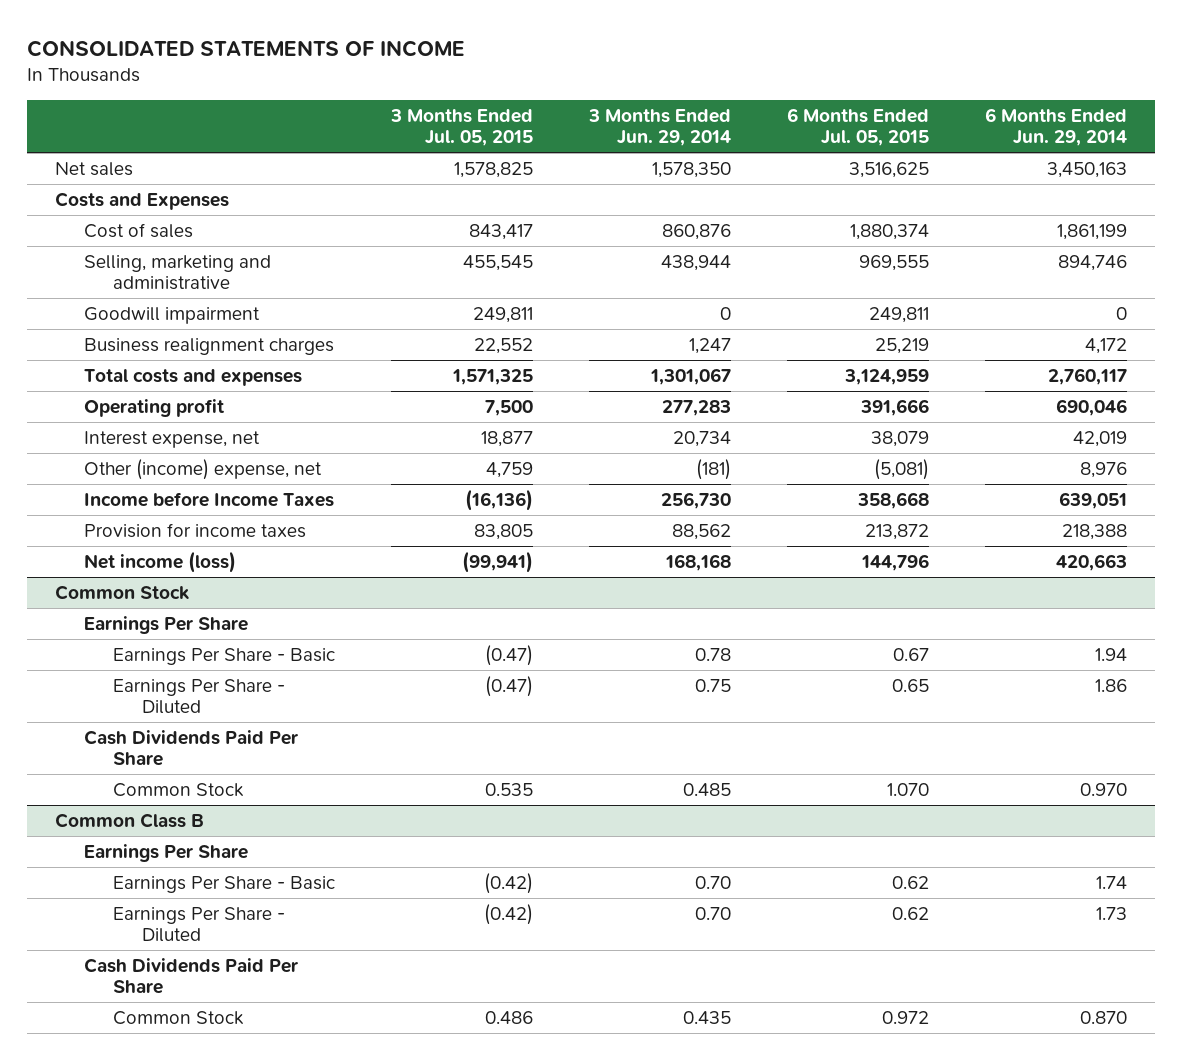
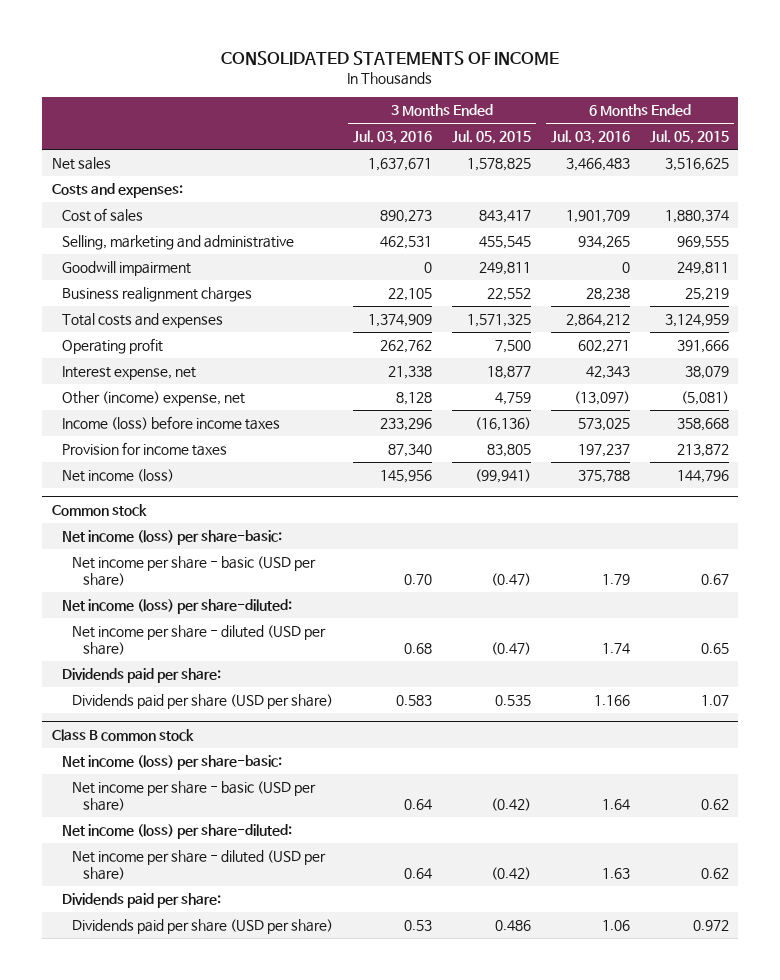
- | 3 Months Ended Jul. 05, 2015 | 3 Months Ended Jun. 29, 2014 | 6 Months Ended Jul. 05, 2015 | 6 Months Ended Jun. 29, 2014
+ | 3 Months Ended Jul. 03, 2016 | 3 Months Ended Jul. 05, 2015 | 6 Months Ended Jul. 03, 2016 | 6 Months Ended Jul. 05, 2015
- Costs and Expenses
+ Costs and expenses:
- Income before Income Taxes | (16,136) | 256,730 | 358,668 | 639,051
+ Income (loss) before income taxes | 233,296 | (16,136) | 573,025 | 358,668
- Common Stock
- Earnings Per Share
- Earnings Per Share - Basic | (0.47) | 0.78 | 0.67 | 1.94
- Earnings Per Share - Diluted | (0.47) | 0.75 | 0.65 | 1.86
- Cash Dividends Paid Per Share
- Common Stock | 0.535 | 0.485 | 1.070 | 0.970
- Common Class B
- Earnings Per Share
- Earnings Per Share - Basic | (0.42) | 0.70 | 0.62 | 1.74
- Earnings Per Share - Diluted | (0.42) | 0.70 | 0.62 | 1.73
- Cash Dividends Paid Per Share
- Common Stock | 0.486 | 0.435 | 0.972 | 0.870
+ Common stock
+ Net income (loss) per share-basic:
+ Net income per share - basic (USD per share) | 0.70 | (0.47) | 1.79 | 0.67
+ Net income (loss) per share-diluted:
+ Net income per share - diluted (USD per share) | 0.68 | (0.47) | 1.74 | 0.65
+ Dividends paid per share:
+ Dividends paid per share (USD per share) | 0.583 | 0.535 | 1.166 | 1.07
+ Class B common stock
+ Net income (loss) per share-basic:
+ Net income per share - basic (USD per share) | 0.64 | (0.42) | 1.64 | 0.62
+ Net income (loss) per share-diluted:
+ Net income per share - diluted (USD per share) | 0.64 | (0.42) | 1.63 | 0.62
+ Dividends paid per share:
+ Dividends paid per share (USD per share) | 0.53 | 0.486 | 1.06 | 0.972

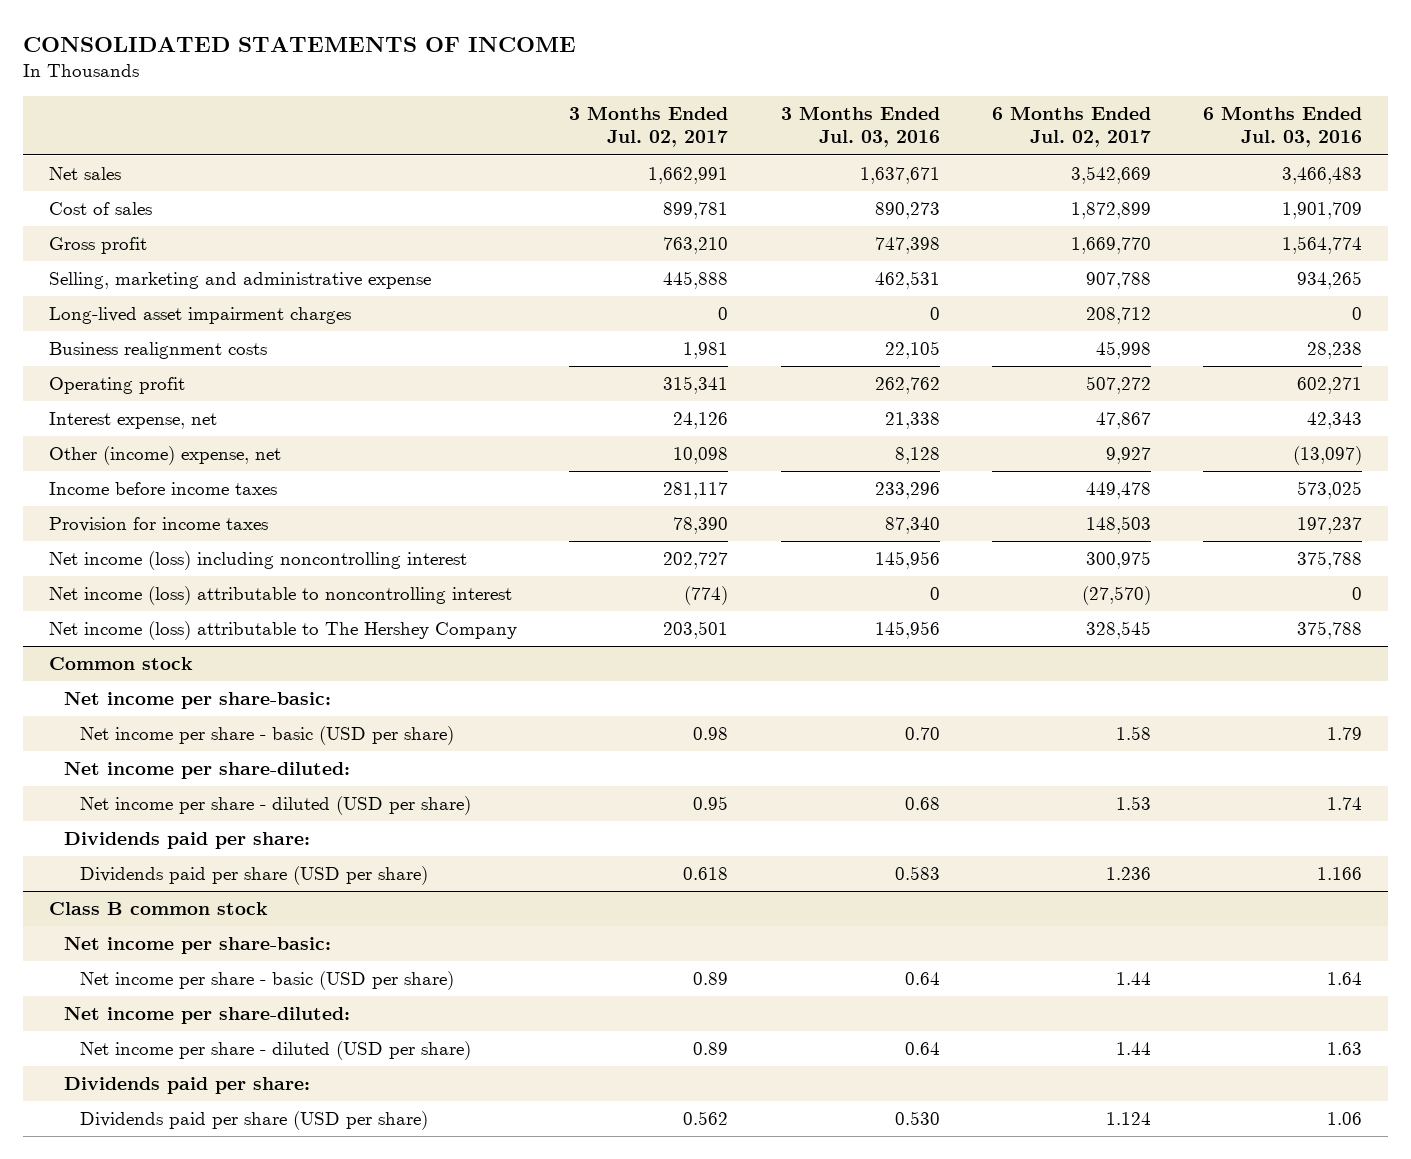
- | 3 Months Ended Jul. 03, 2016 | 3 Months Ended Jul. 05, 2015 | 6 Months Ended Jul. 03, 2016 | 6 Months Ended Jul. 05, 2015
+ | 3 Months Ended Jul. 02, 2017 | 3 Months Ended Jul. 03, 2016 | 6 Months Ended Jul. 02, 2017 | 6 Months Ended Jul. 03, 2016
- Costs and expenses:
- Selling, marketing and administrative | 462,531 | 455,545 | 934,265 | 969,555
- Goodwill impairment | 0 | 249,811 | 0 | 249,811
- Business realignment charges | 22,105 | 22,552 | 28,238 | 25,219
- Total costs and expenses | 1,374,909 | 1,571,325 | 2,864,212 | 3,124,959
+ Gross profit | 763,210 | 747,398 | 1,669,770 | 1,564,774
+ Selling, marketing and administrative expense | 445,888 | 462,531 | 907,788 | 934,265
+ Long-lived asset impairment charges | 0 | 0 | 208,712 | 0
+ Business realignment costs | 1,981 | 22,105 | 45,998 | 28,238
- Income (loss) before income taxes | 233,296 | (16,136) | 573,025 | 358,668
+ Income before income taxes | 281,117 | 233,296 | 449,478 | 573,025
- Net income (loss) | 145,956 | (99,941) | 375,788 | 144,796
+ Net income (loss) including noncontrolling interest | 202,727 | 145,956 | 300,975 | 375,788
+ Net income (loss) attributable to noncontrolling interest | (774) | 0 | (27,570) | 0
+ Net income (loss) attributable to The Hershey Company | 203,501 | 145,956 | 328,545 | 375,788
@ Common stock
- Net income (loss) per share-basic:
+ Net income per share-basic:
- Net income (loss) per share-diluted:
+ Net income per share-diluted:
@ Class B common stock
- Net income (loss) per share-basic:
+ Net income per share-basic:
- Net income (loss) per share-diluted:
+ Net income per share-diluted:
- Dividends paid per share (USD per share) | 0.53 | 0.486 | 1.06 | 0.972
+ Dividends paid per share (USD per share) | 0.562 | 0.530 | 1.124 | 1.06

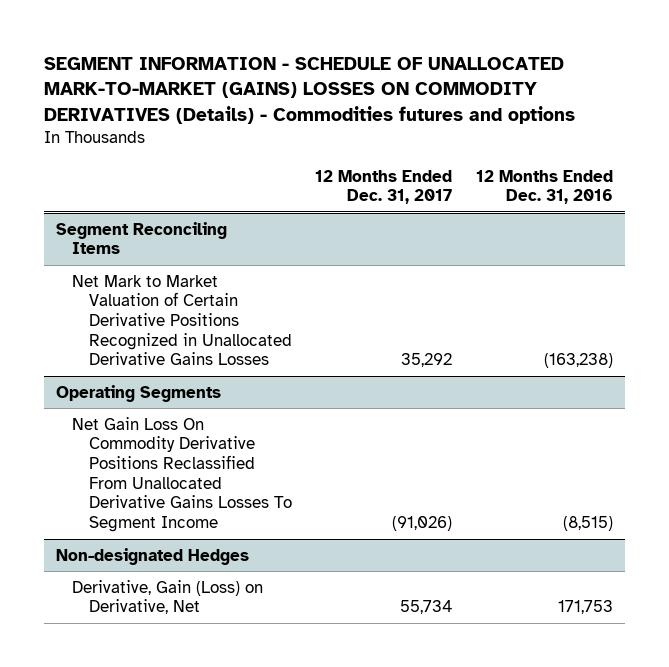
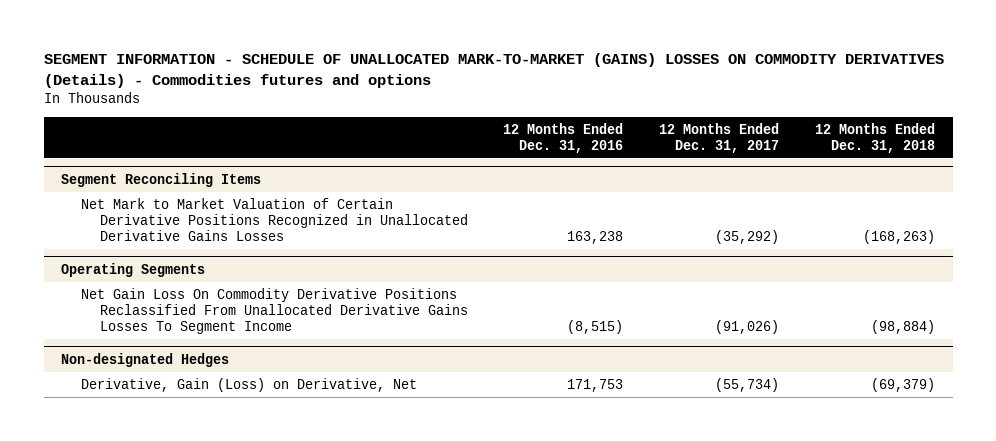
- | 12 Months Ended Dec. 31, 2017 | 12 Months Ended Dec. 31, 2016
+ | 12 Months Ended Dec. 31, 2016 | 12 Months Ended Dec. 31, 2017 | 12 Months Ended Dec. 31, 2018
@ Segment Reconciling Items
- Net Mark to Market Valuation of Certain Derivative Positions Recognized in Unallocated Derivative Gains Losses | 35,292 | (163,238)
+ Net Mark to Market Valuation of Certain Derivative Positions Recognized in Unallocated Derivative Gains Losses | 163,238 | (35,292) | (168,263)
@ Non-designated Hedges
- Derivative, Gain (Loss) on Derivative, Net | 55,734 | 171,753
+ Derivative, Gain (Loss) on Derivative, Net | 171,753 | (55,734) | (69,379)

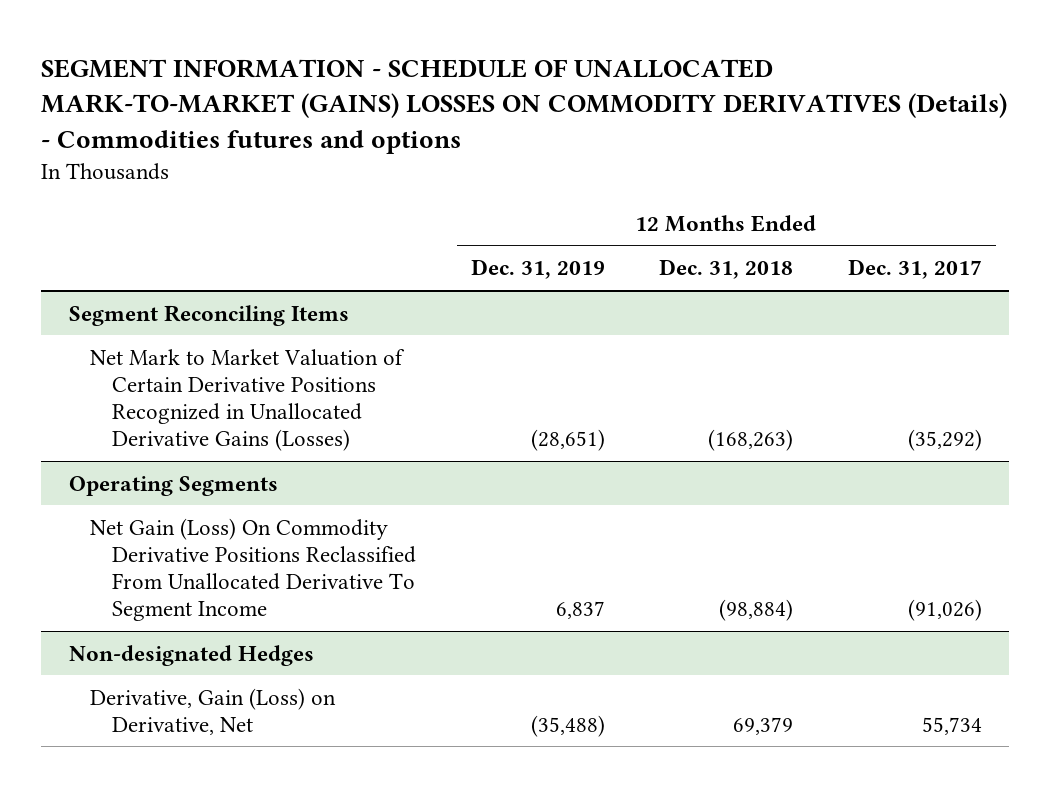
- | 12 Months Ended Dec. 31, 2016 | 12 Months Ended Dec. 31, 2017 | 12 Months Ended Dec. 31, 2018
+ | 12 Months Ended Dec. 31, 2019 | 12 Months Ended Dec. 31, 2018 | 12 Months Ended Dec. 31, 2017
@ Segment Reconciling Items
- Net Mark to Market Valuation of Certain Derivative Positions Recognized in Unallocated Derivative Gains Losses | 163,238 | (35,292) | (168,263)
+ Net Mark to Market Valuation of Certain Derivative Positions Recognized in Unallocated Derivative Gains (Losses) | (28,651) | (168,263) | (35,292)
@ Operating Segments
- Net Gain Loss On Commodity Derivative Positions Reclassified From Unallocated Derivative Gains Losses To Segment Income | (8,515) | (91,026) | (98,884)
+ Net Gain (Loss) On Commodity Derivative Positions Reclassified From Unallocated Derivative To Segment Income | 6,837 | (98,884) | (91,026)
@ Non-designated Hedges
- Derivative, Gain (Loss) on Derivative, Net | 171,753 | (55,734) | (69,379)
+ Derivative, Gain (Loss) on Derivative, Net | (35,488) | 69,379 | 55,734

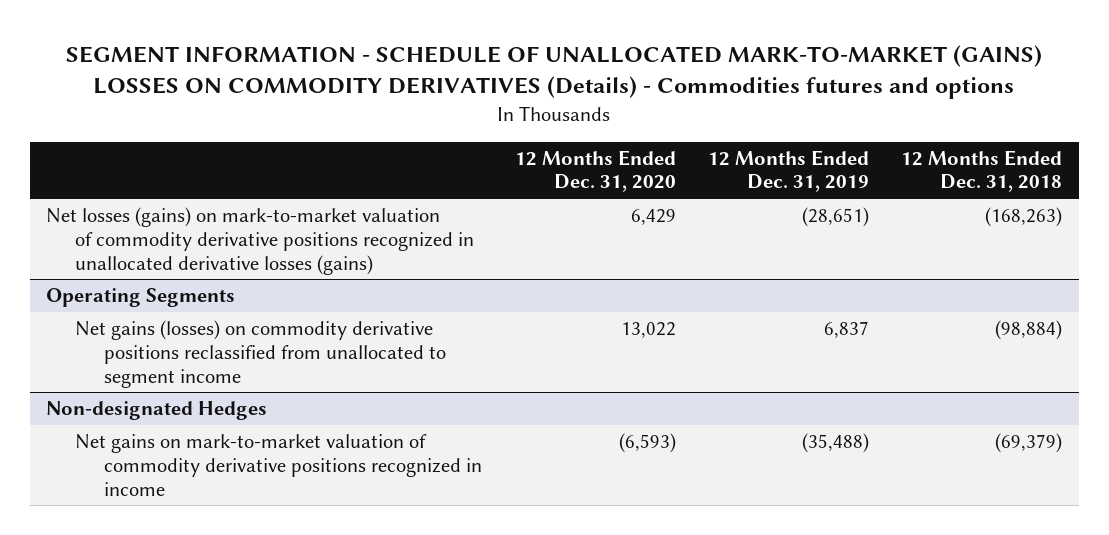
- | 12 Months Ended Dec. 31, 2019 | 12 Months Ended Dec. 31, 2018 | 12 Months Ended Dec. 31, 2017
+ | 12 Months Ended Dec. 31, 2020 | 12 Months Ended Dec. 31, 2019 | 12 Months Ended Dec. 31, 2018
- Segment Reconciling Items
- Net Mark to Market Valuation of Certain Derivative Positions Recognized in Unallocated Derivative Gains (Losses) | (28,651) | (168,263) | (35,292)
+ Net losses (gains) on mark-to-market valuation of commodity derivative positions recognized in unallocated derivative losses (gains) | 6,429 | (28,651) | (168,263)
@ Operating Segments
- Net Gain (Loss) On Commodity Derivative Positions Reclassified From Unallocated Derivative To Segment Income | 6,837 | (98,884) | (91,026)
+ Net gains (losses) on commodity derivative positions reclassified from unallocated to segment income | 13,022 | 6,837 | (98,884)
@ Non-designated Hedges
- Derivative, Gain (Loss) on Derivative, Net | (35,488) | 69,379 | 55,734
+ Net gains on mark-to-market valuation of commodity derivative positions recognized in income | (6,593) | (35,488) | (69,379)

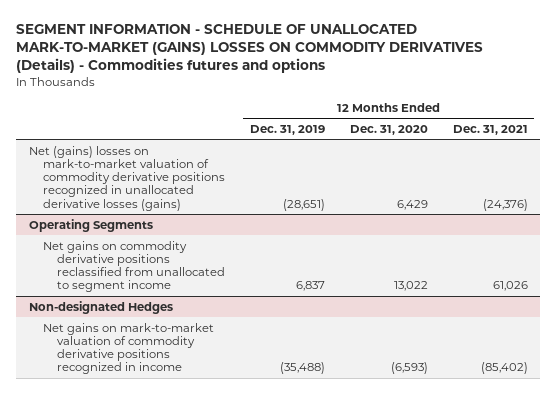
- | 12 Months Ended Dec. 31, 2020 | 12 Months Ended Dec. 31, 2019 | 12 Months Ended Dec. 31, 2018
+ | 12 Months Ended Dec. 31, 2019 | 12 Months Ended Dec. 31, 2020 | 12 Months Ended Dec. 31, 2021
- Net losses (gains) on mark-to-market valuation of commodity derivative positions recognized in unallocated derivative losses (gains) | 6,429 | (28,651) | (168,263)
+ Net (gains) losses on mark-to-market valuation of commodity derivative positions recognized in unallocated derivative losses (gains) | (28,651) | 6,429 | (24,376)
@ Operating Segments
- Net gains (losses) on commodity derivative positions reclassified from unallocated to segment income | 13,022 | 6,837 | (98,884)
+ Net gains on commodity derivative positions reclassified from unallocated to segment income | 6,837 | 13,022 | 61,026

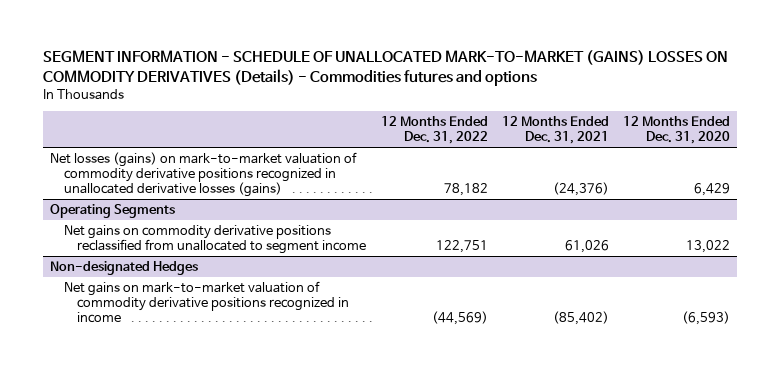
- | 12 Months Ended Dec. 31, 2019 | 12 Months Ended Dec. 31, 2020 | 12 Months Ended Dec. 31, 2021
+ | 12 Months Ended Dec. 31, 2022 | 12 Months Ended Dec. 31, 2021 | 12 Months Ended Dec. 31, 2020
- Net (gains) losses on mark-to-market valuation of commodity derivative positions recognized in unallocated derivative losses (gains) | (28,651) | 6,429 | (24,376)
+ Net losses (gains) on mark-to-market valuation of commodity derivative positions recognized in unallocated derivative losses (gains) | 78,182 | (24,376) | 6,429

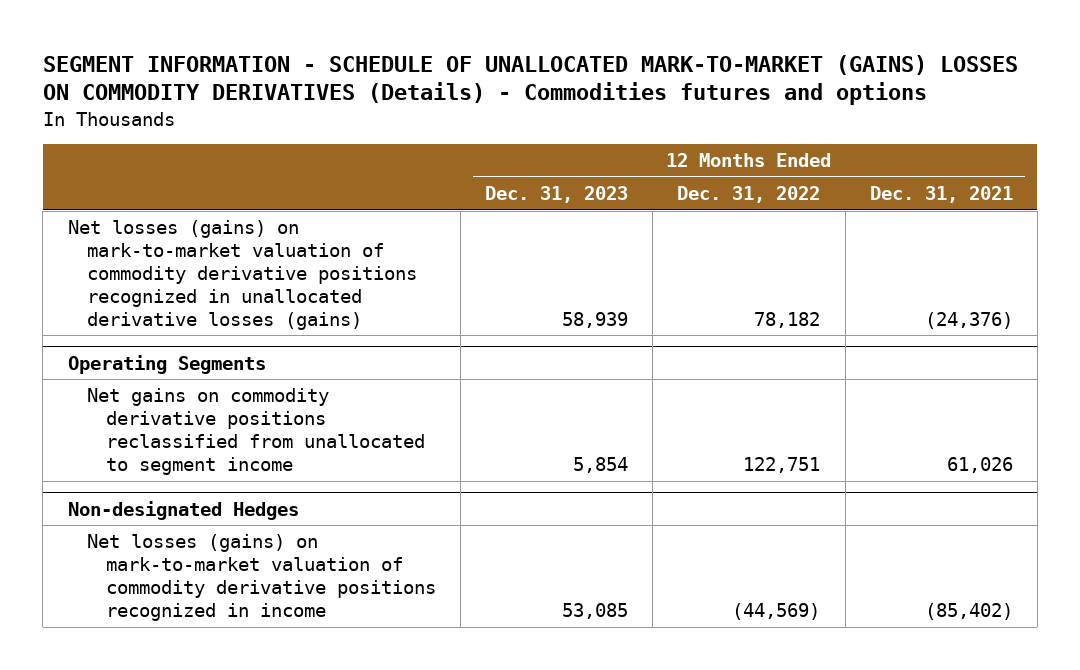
- | 12 Months Ended Dec. 31, 2022 | 12 Months Ended Dec. 31, 2021 | 12 Months Ended Dec. 31, 2020
+ | 12 Months Ended Dec. 31, 2023 | 12 Months Ended Dec. 31, 2022 | 12 Months Ended Dec. 31, 2021
@ Non-designated Hedges
- Net gains on mark-to-market valuation of commodity derivative positions recognized in income | (44,569) | (85,402) | (6,593)
+ Net losses (gains) on mark-to-market valuation of commodity derivative positions recognized in income | 53,085 | (44,569) | (85,402)

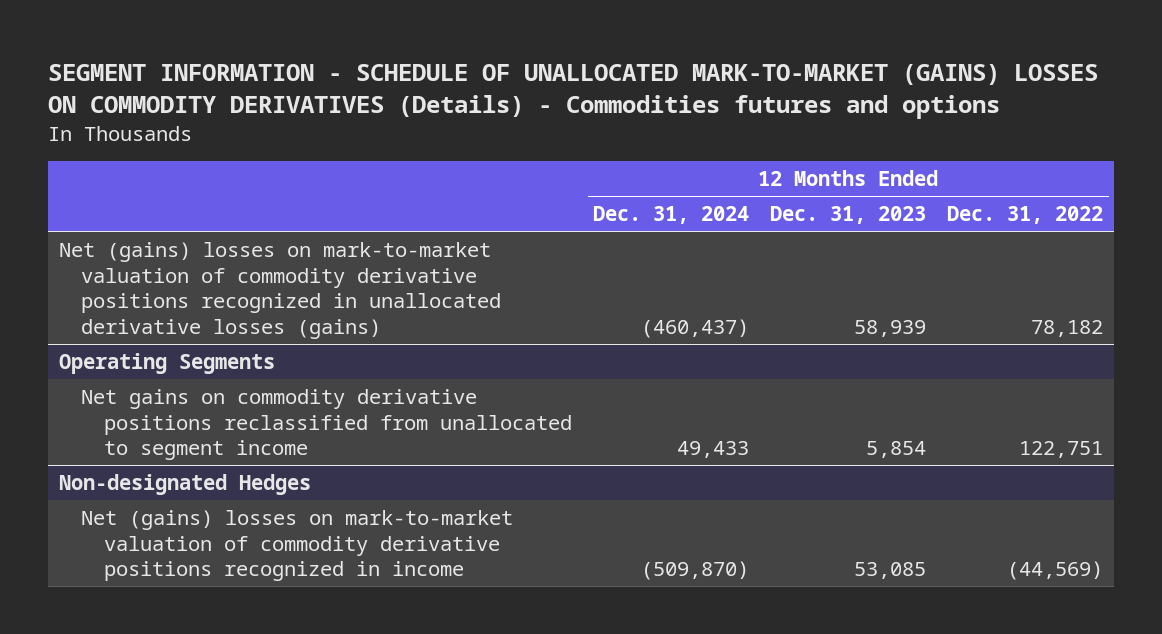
- | 12 Months Ended Dec. 31, 2023 | 12 Months Ended Dec. 31, 2022 | 12 Months Ended Dec. 31, 2021
+ | 12 Months Ended Dec. 31, 2024 | 12 Months Ended Dec. 31, 2023 | 12 Months Ended Dec. 31, 2022
- Net losses (gains) on mark-to-market valuation of commodity derivative positions recognized in unallocated derivative losses (gains) | 58,939 | 78,182 | (24,376)
+ Net (gains) losses on mark-to-market valuation of commodity derivative positions recognized in unallocated derivative losses (gains) | (460,437) | 58,939 | 78,182
@ Non-designated Hedges
- Net losses (gains) on mark-to-market valuation of commodity derivative positions recognized in income | 53,085 | (44,569) | (85,402)
+ Net (gains) losses on mark-to-market valuation of commodity derivative positions recognized in income | (509,870) | 53,085 | (44,569)

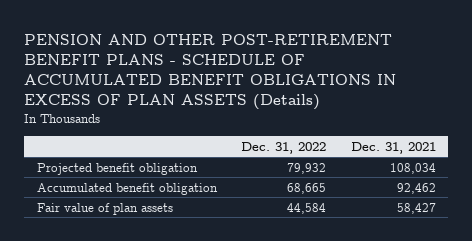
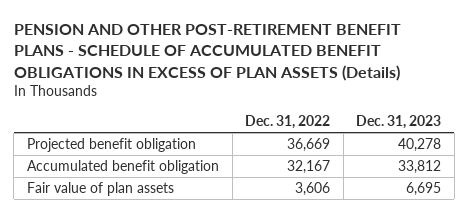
- | Dec. 31, 2022 | Dec. 31, 2021
+ | Dec. 31, 2022 | Dec. 31, 2023
- Projected benefit obligation | 79,932 | 108,034
- Accumulated benefit obligation | 68,665 | 92,462
- Fair value of plan assets | 44,584 | 58,427
+ Projected benefit obligation | 36,669 | 40,278
+ Accumulated benefit obligation | 32,167 | 33,812
+ Fair value of plan assets | 3,606 | 6,695

